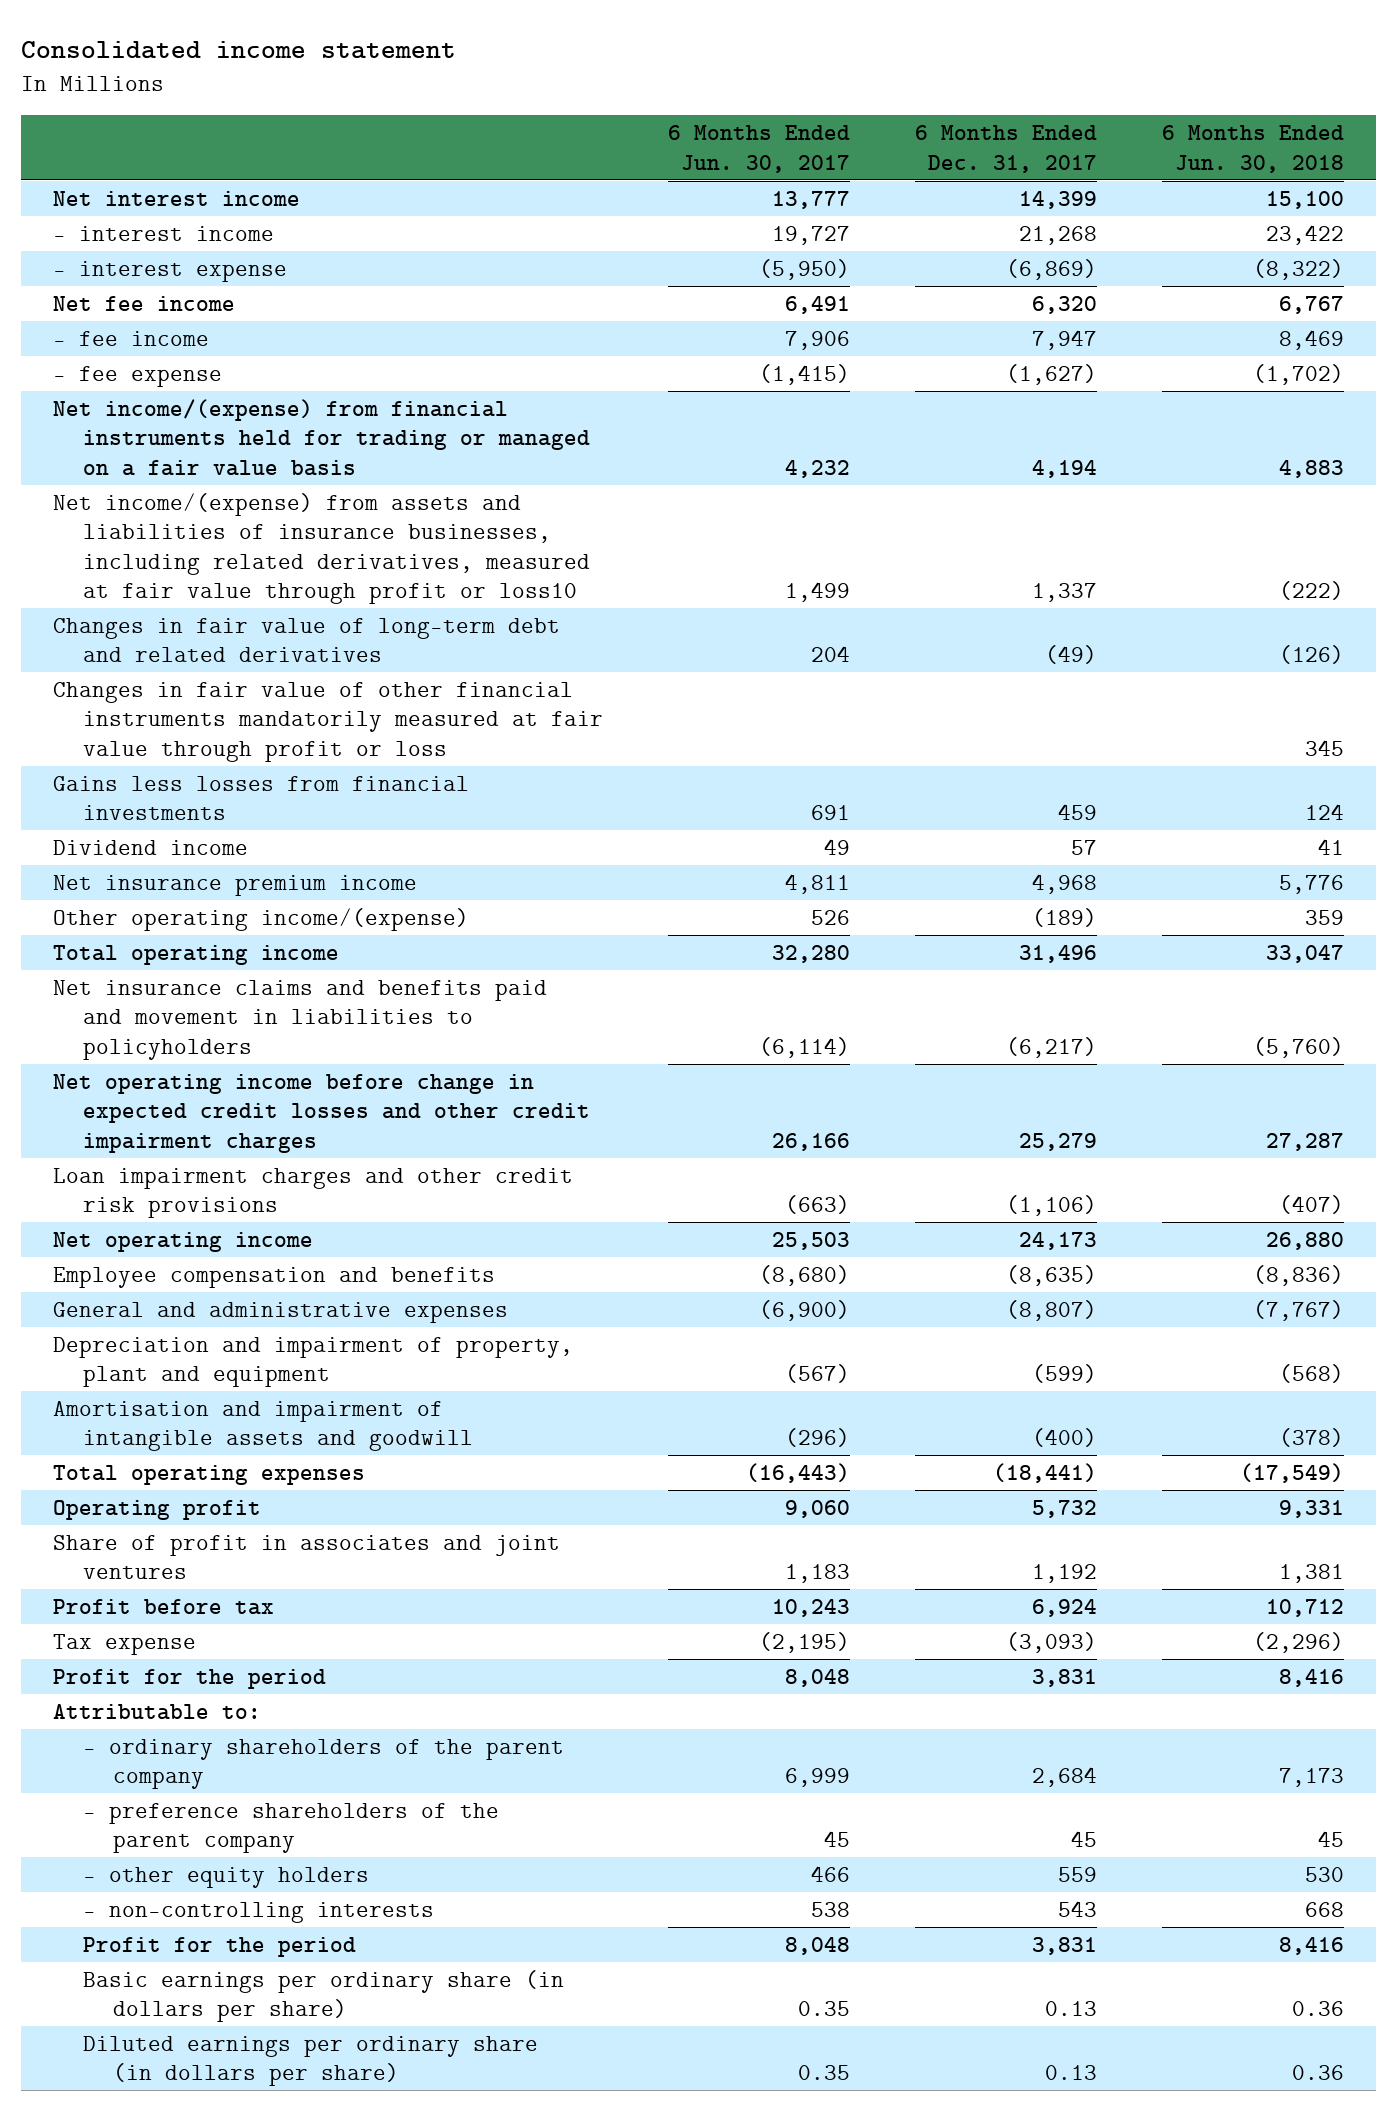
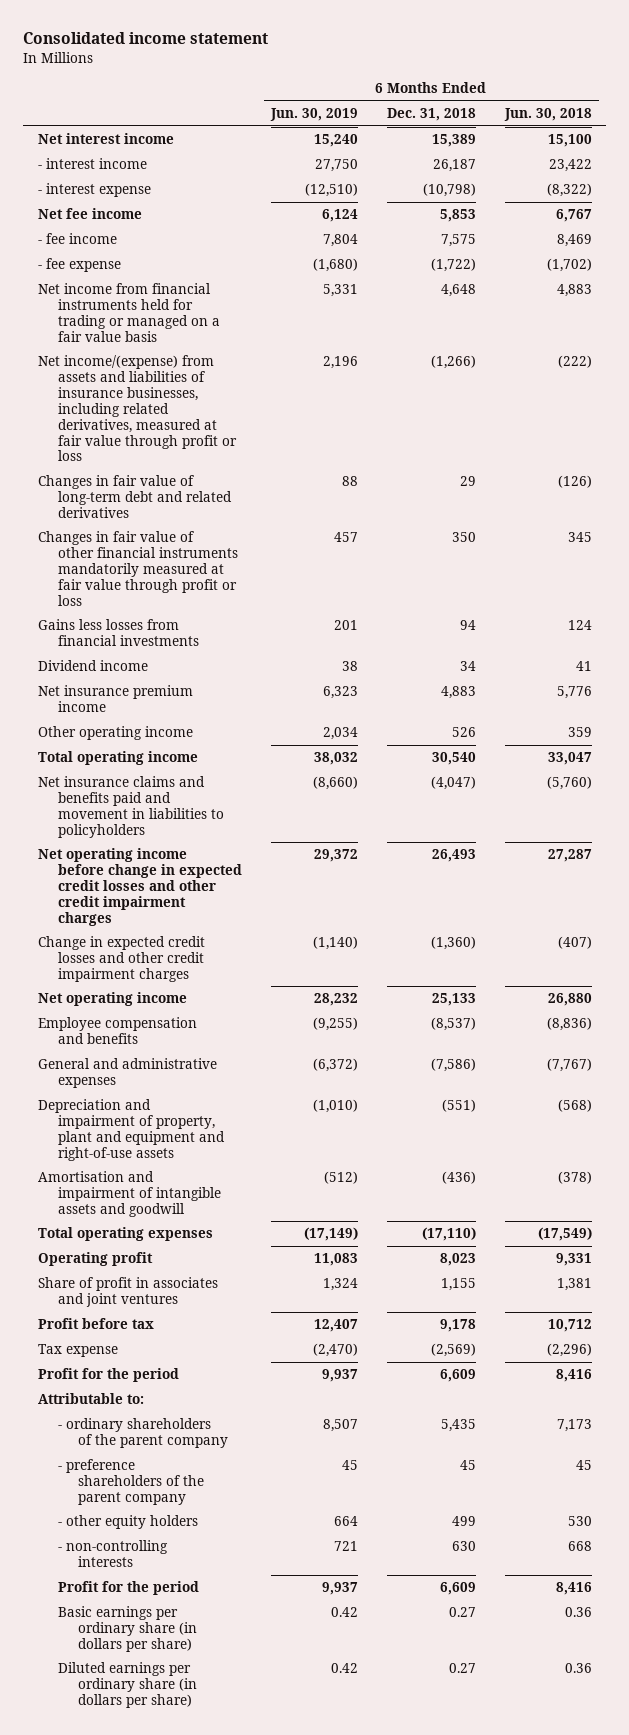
- | 6 Months Ended Jun. 30, 2017 | 6 Months Ended Dec. 31, 2017 | 6 Months Ended Jun. 30, 2018
+ | 6 Months Ended Jun. 30, 2019 | 6 Months Ended Dec. 31, 2018 | 6 Months Ended Jun. 30, 2018
- Net income/(expense) from financial instruments held for trading or managed on a fair value basis | 4,232 | 4,194 | 4,883
- Net income/(expense) from assets and liabilities of insurance businesses, including related derivatives, measured at fair value through profit or loss10 | 1,499 | 1,337 | (222)
+ Net income from financial instruments held for trading or managed on a fair value basis | 5,331 | 4,648 | 4,883
+ Net income/(expense) from assets and liabilities of insurance businesses, including related derivatives, measured at fair value through profit or loss | 2,196 | (1,266) | (222)
- Other operating income/(expense) | 526 | (189) | 359
+ Other operating income | 2,034 | 526 | 359
- Loan impairment charges and other credit risk provisions | (663) | (1,106) | (407)
+ Change in expected credit losses and other credit impairment charges | (1,140) | (1,360) | (407)
- Depreciation and impairment of property, plant and equipment | (567) | (599) | (568)
+ Depreciation and impairment of property, plant and equipment and right-of-use assets | (1,010) | (551) | (568)

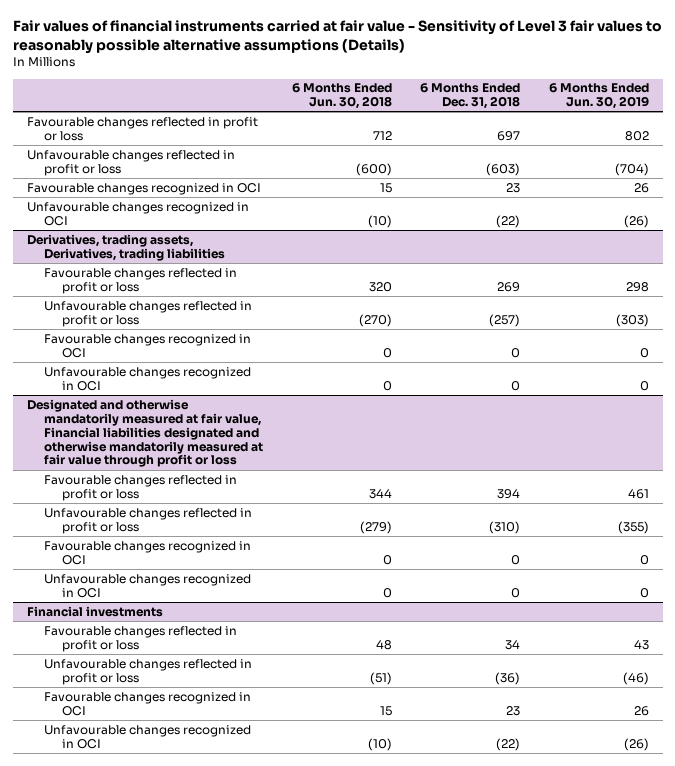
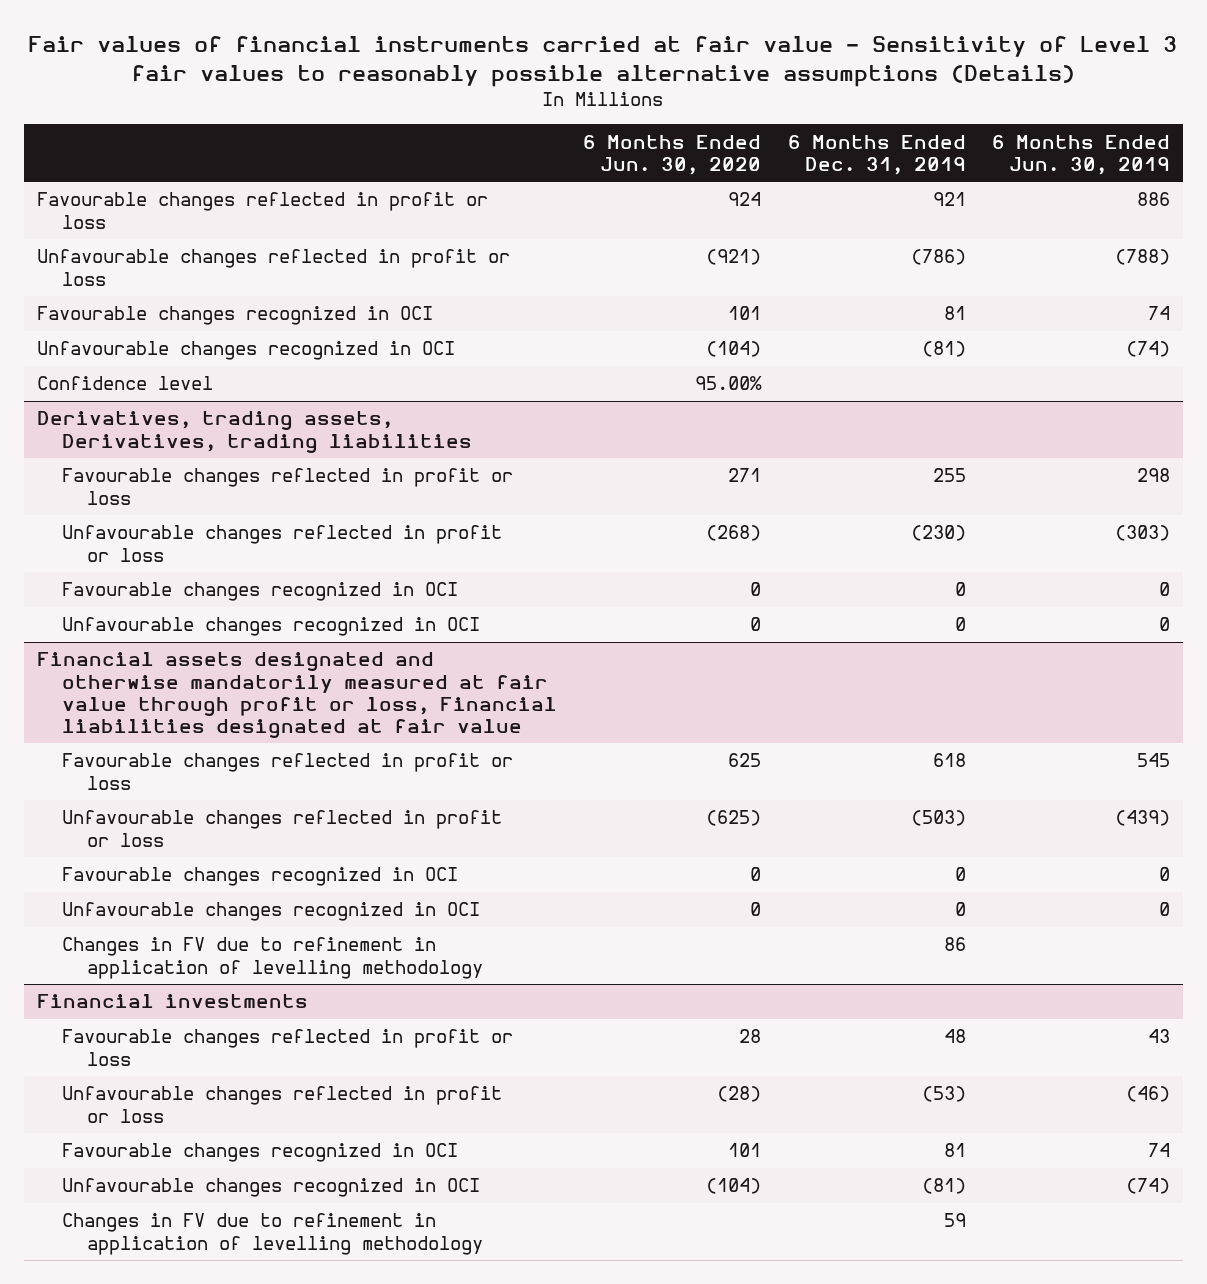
- | 6 Months Ended Jun. 30, 2018 | 6 Months Ended Dec. 31, 2018 | 6 Months Ended Jun. 30, 2019
+ | 6 Months Ended Jun. 30, 2020 | 6 Months Ended Dec. 31, 2019 | 6 Months Ended Jun. 30, 2019
- Favourable changes reflected in profit or loss | 712 | 697 | 802
- Unfavourable changes reflected in profit or loss | (600) | (603) | (704)
- Favourable changes recognized in OCI | 15 | 23 | 26
- Unfavourable changes recognized in OCI | (10) | (22) | (26)
+ Favourable changes reflected in profit or loss | 924 | 921 | 886
+ Unfavourable changes reflected in profit or loss | (921) | (786) | (788)
+ Favourable changes recognized in OCI | 101 | 81 | 74
+ Unfavourable changes recognized in OCI | (104) | (81) | (74)
+ Confidence level | 95.00% | |
- Designated and otherwise mandatorily measured at fair value, Financial liabilities designated and otherwise mandatorily measured at fair value through profit or loss
- Favourable changes reflected in profit or loss | 344 | 394 | 461
- Unfavourable changes reflected in profit or loss | (279) | (310) | (355)
+ Financial assets designated and otherwise mandatorily measured at fair value through profit or loss, Financial liabilities designated at fair value
+ Favourable changes reflected in profit or loss | 625 | 618 | 545
+ Unfavourable changes reflected in profit or loss | (625) | (503) | (439)
+ Changes in FV due to refinement in application of levelling methodology | | 86 |
@ Financial investments
- Favourable changes recognized in OCI | 15 | 23 | 26
- Unfavourable changes recognized in OCI | (10) | (22) | (26)
+ Favourable changes recognized in OCI | 101 | 81 | 74
+ Unfavourable changes recognized in OCI | (104) | (81) | (74)
+ Changes in FV due to refinement in application of levelling methodology | | 59 |

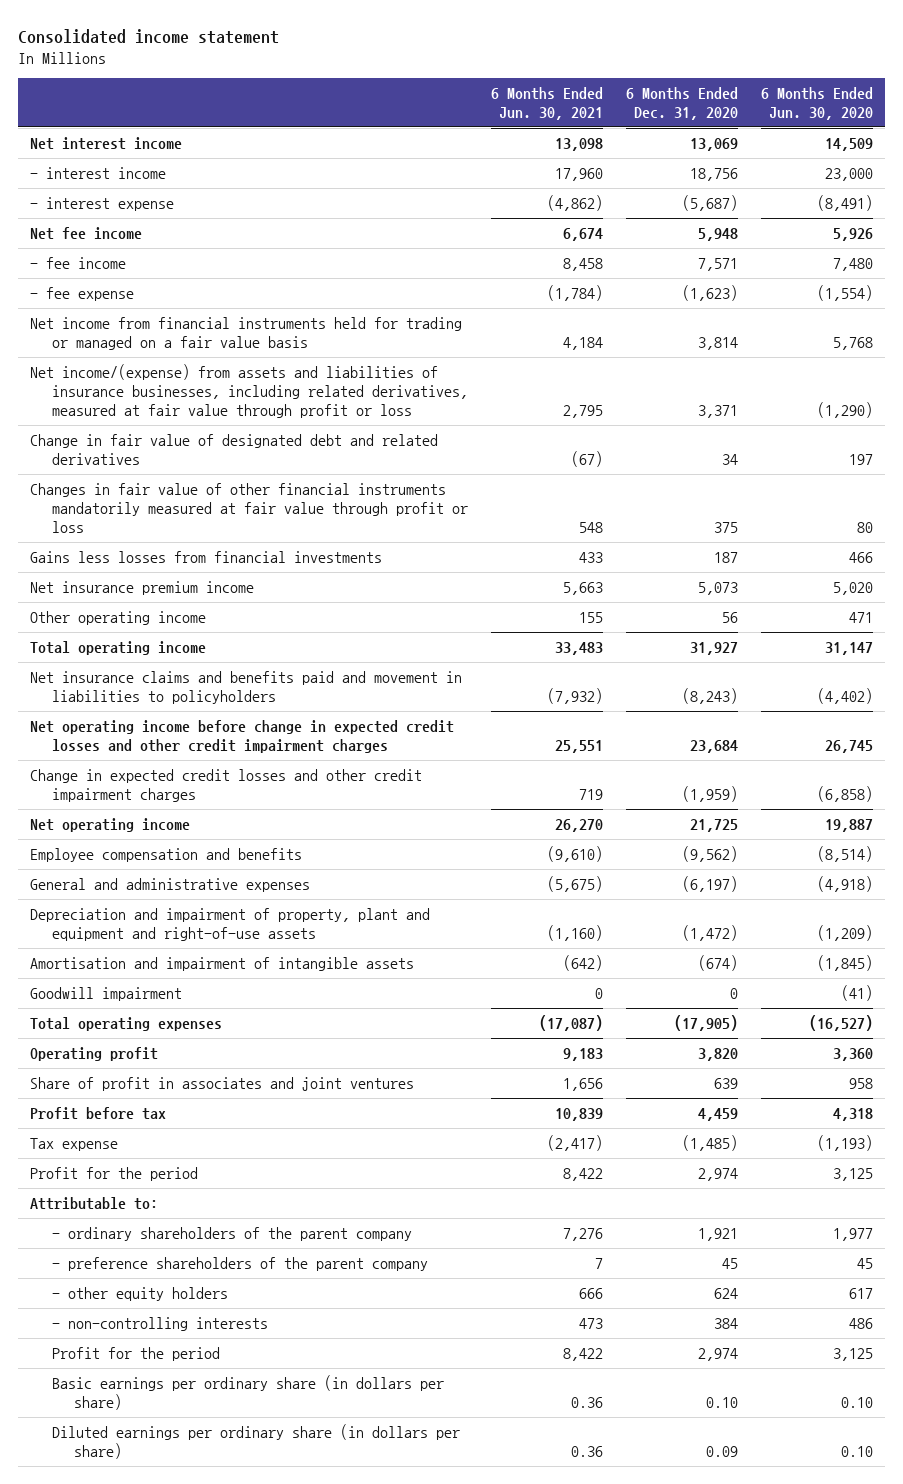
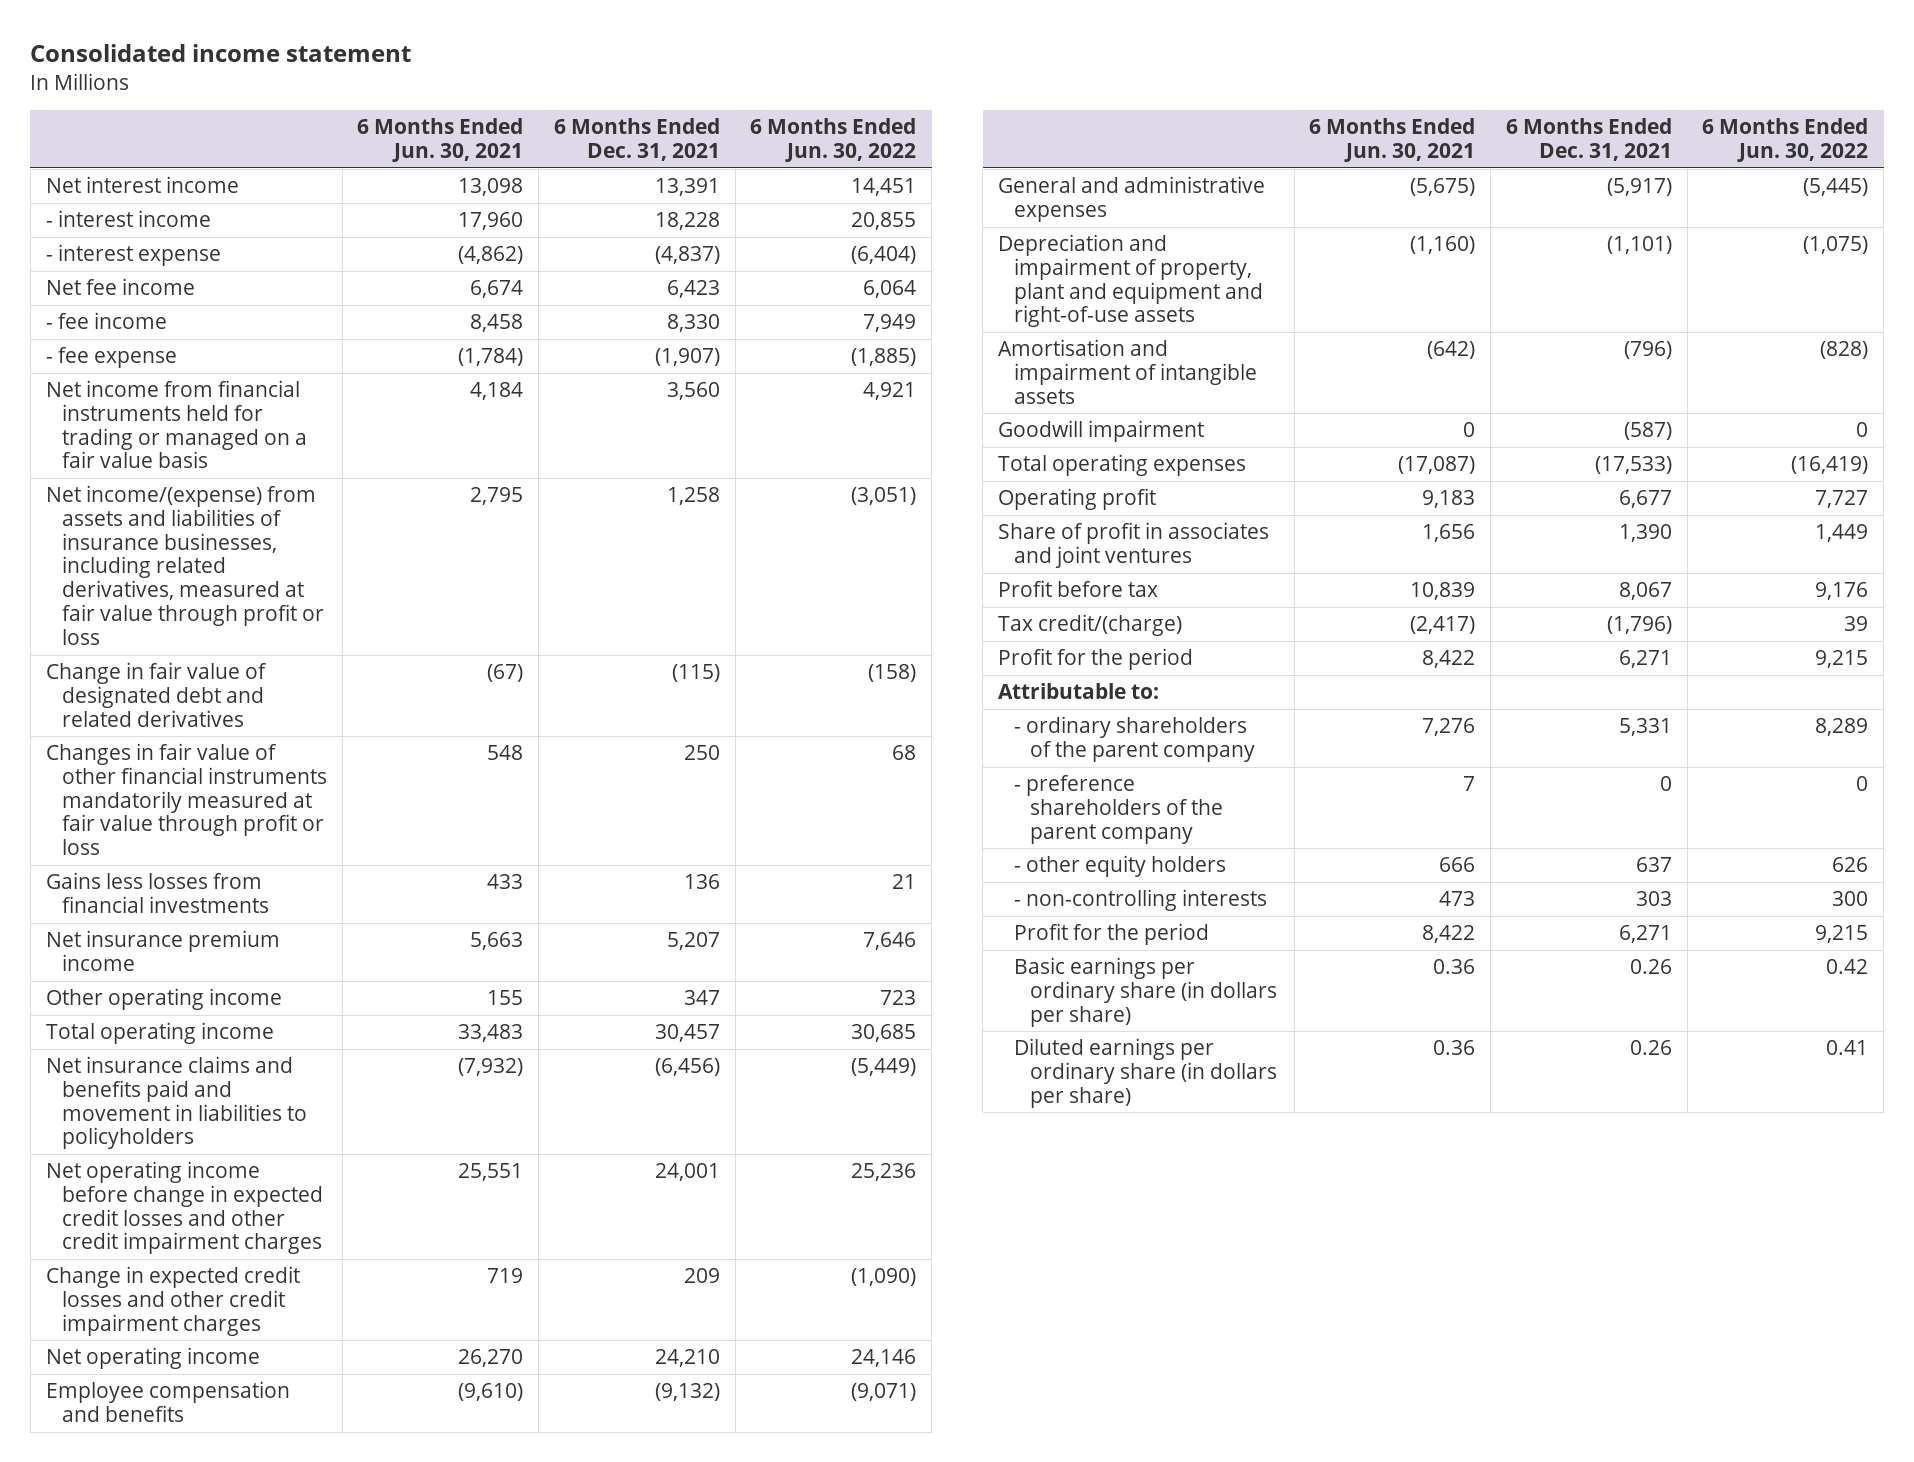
- | 6 Months Ended Jun. 30, 2021 | 6 Months Ended Dec. 31, 2020 | 6 Months Ended Jun. 30, 2020
+ | 6 Months Ended Jun. 30, 2021 | 6 Months Ended Dec. 31, 2021 | 6 Months Ended Jun. 30, 2022
- Tax expense | (2,417) | (1,485) | (1,193)
+ Tax credit/(charge) | (2,417) | (1,796) | 39

